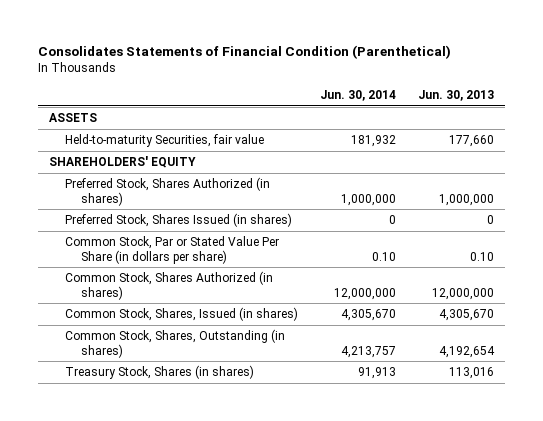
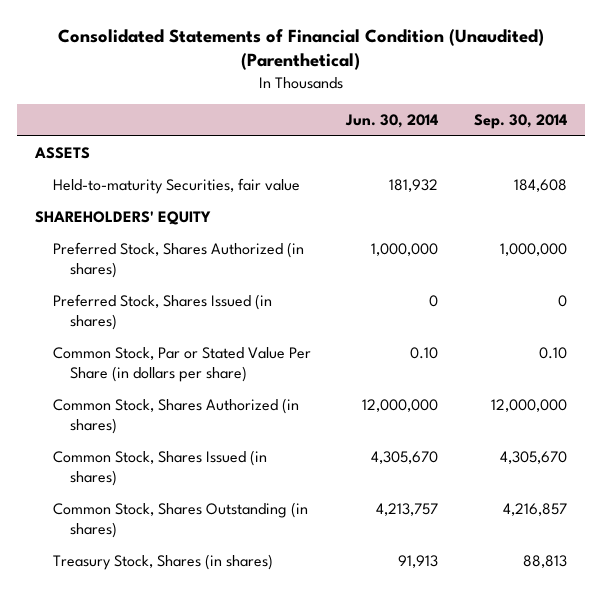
- Consolidates Statements of Financial Condition (Parenthetical)
+ Consolidated Statements of Financial Condition (Unaudited) (Parenthetical)
- | Jun. 30, 2014 | Jun. 30, 2013
+ | Jun. 30, 2014 | Sep. 30, 2014
- Common Stock, Shares, Issued (in shares) | 4,305,670 | 4,305,670
- Common Stock, Shares, Outstanding (in shares) | 4,213,757 | 4,192,654
+ Common Stock, Shares Issued (in shares) | 4,305,670 | 4,305,670
+ Common Stock, Shares Outstanding (in shares) | 4,213,757 | 4,216,857

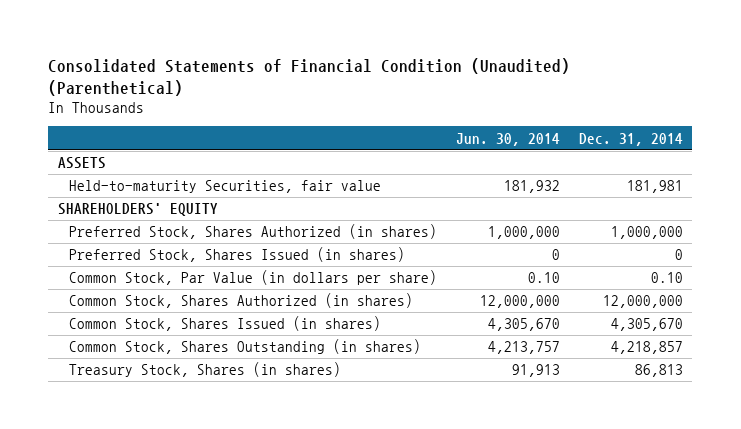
- | Jun. 30, 2014 | Sep. 30, 2014
+ | Jun. 30, 2014 | Dec. 31, 2014
- Common Stock, Par or Stated Value Per Share (in dollars per share) | 0.10 | 0.10
+ Common Stock, Par Value (in dollars per share) | 0.10 | 0.10

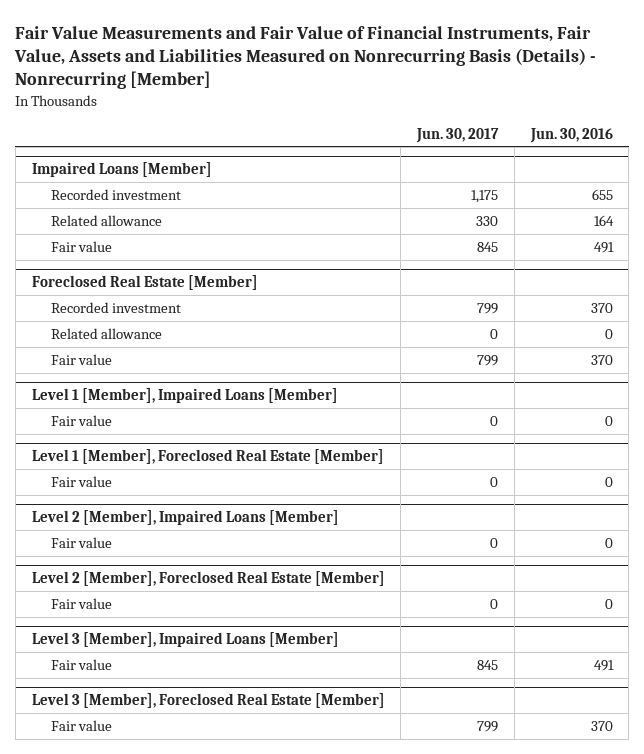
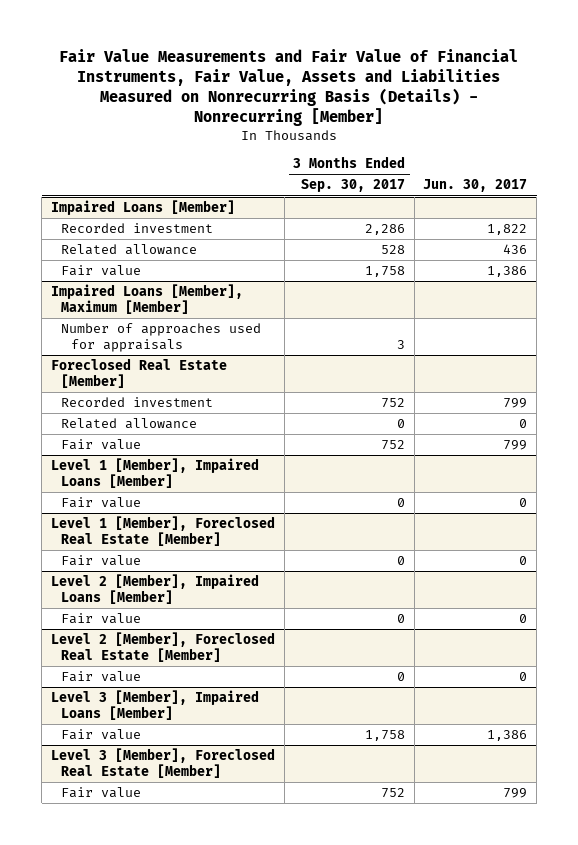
- | Jun. 30, 2017 | Jun. 30, 2016
+ | 3 Months Ended Sep. 30, 2017 | Jun. 30, 2017
@ Impaired Loans [Member]
- Recorded investment | 1,175 | 655
- Related allowance | 330 | 164
- Fair value | 845 | 491
+ Recorded investment | 2,286 | 1,822
+ Related allowance | 528 | 436
+ Fair value | 1,758 | 1,386
+ Impaired Loans [Member], Maximum [Member]
+ Number of approaches used for appraisals | 3 |
@ Level 3 [Member], Impaired Loans [Member]
- Fair value | 845 | 491
+ Fair value | 1,758 | 1,386

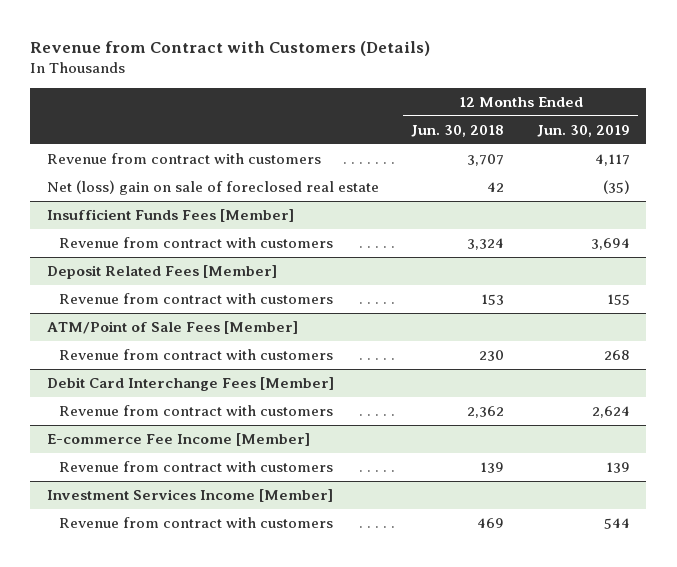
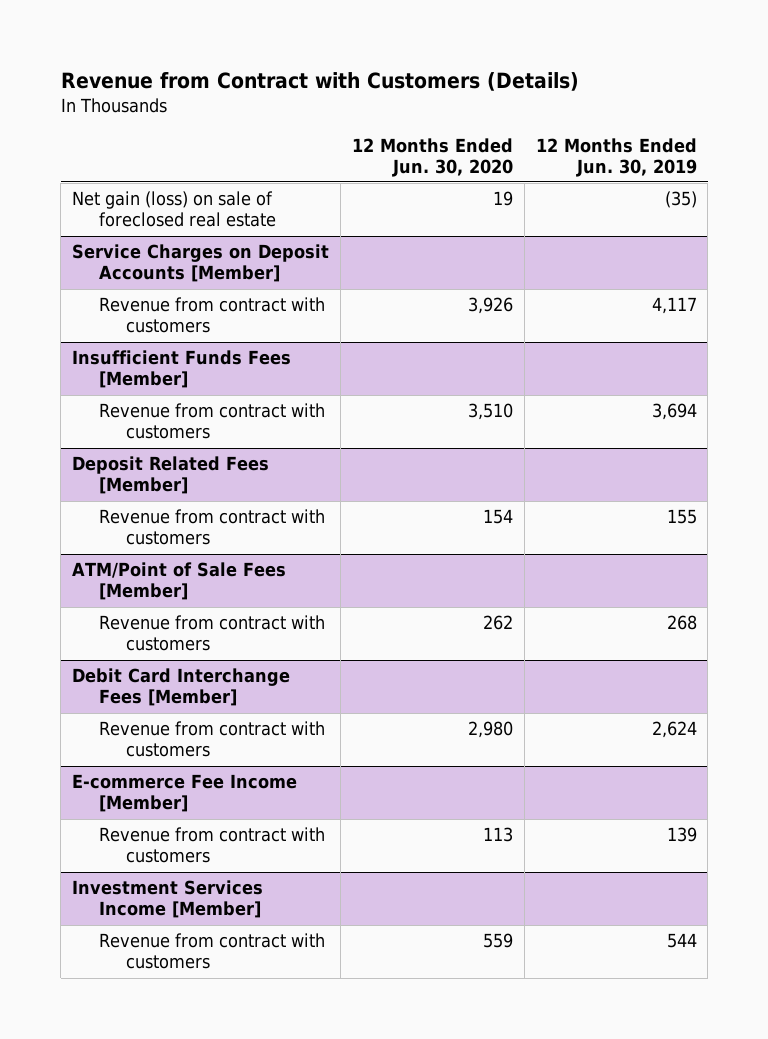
- | 12 Months Ended Jun. 30, 2018 | 12 Months Ended Jun. 30, 2019
+ | 12 Months Ended Jun. 30, 2020 | 12 Months Ended Jun. 30, 2019
+ Net gain (loss) on sale of foreclosed real estate | 19 | (35)
+ Service Charges on Deposit Accounts [Member]
- Net (loss) gain on sale of foreclosed real estate | 42 | (35)

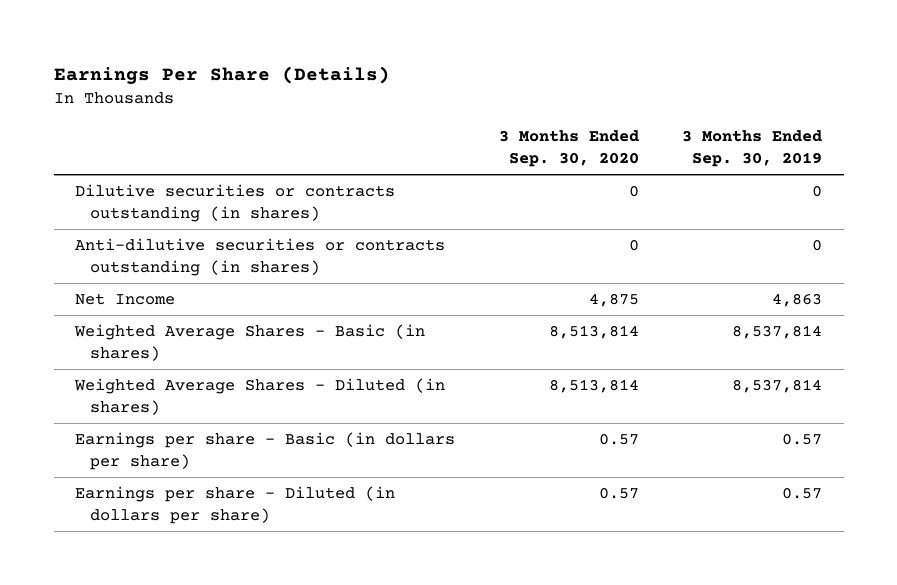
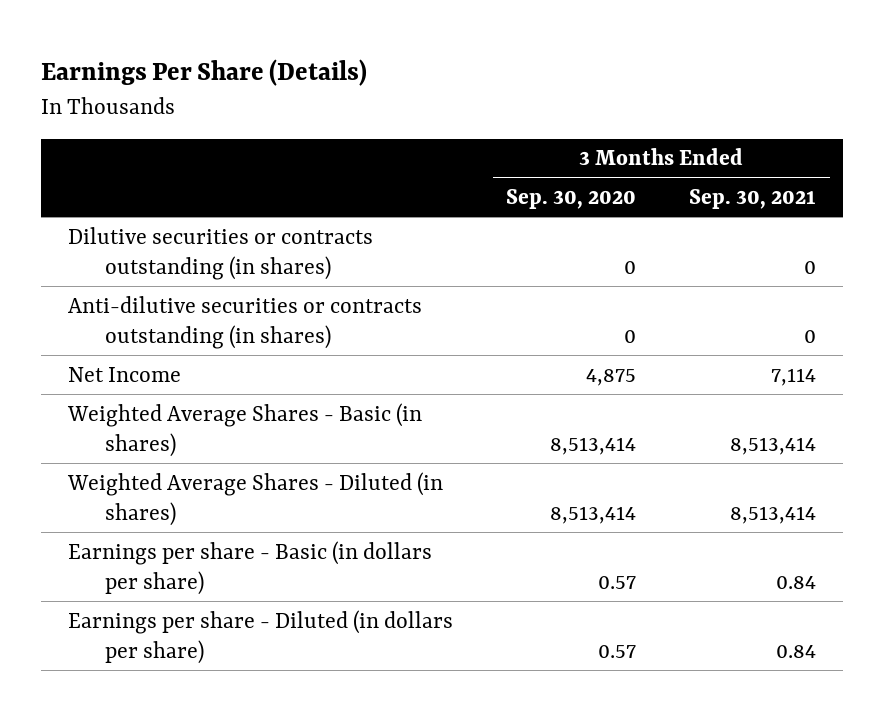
- | 3 Months Ended Sep. 30, 2020 | 3 Months Ended Sep. 30, 2019
+ | 3 Months Ended Sep. 30, 2020 | 3 Months Ended Sep. 30, 2021
- Weighted Average Shares - Basic (in shares) | 8,513,814 | 8,537,814
- Weighted Average Shares - Diluted (in shares) | 8,513,814 | 8,537,814
+ Weighted Average Shares - Basic (in shares) | 8,513,414 | 8,513,414
+ Weighted Average Shares - Diluted (in shares) | 8,513,414 | 8,513,414

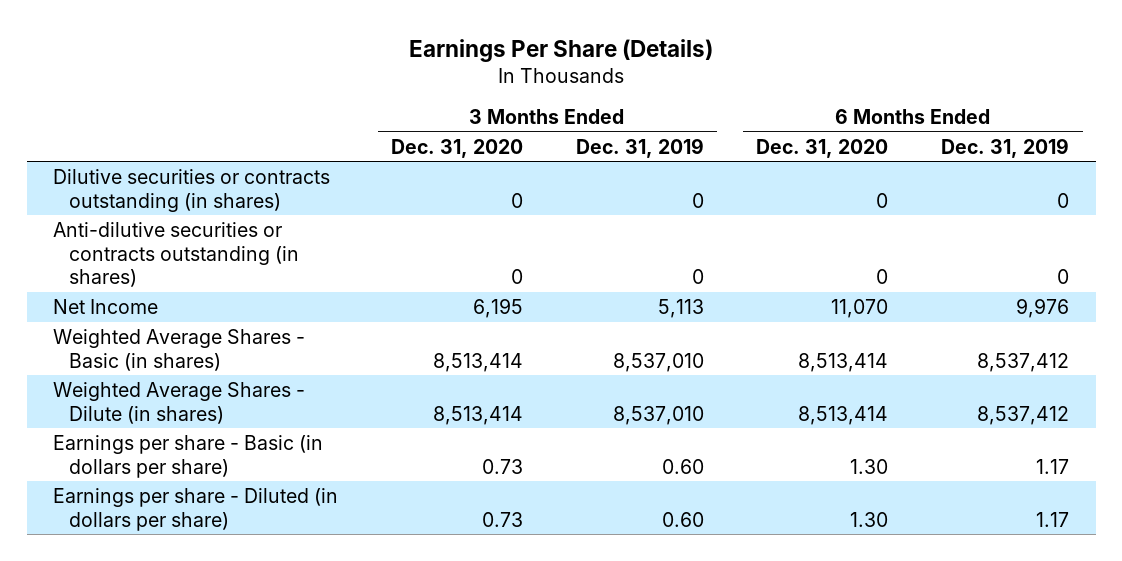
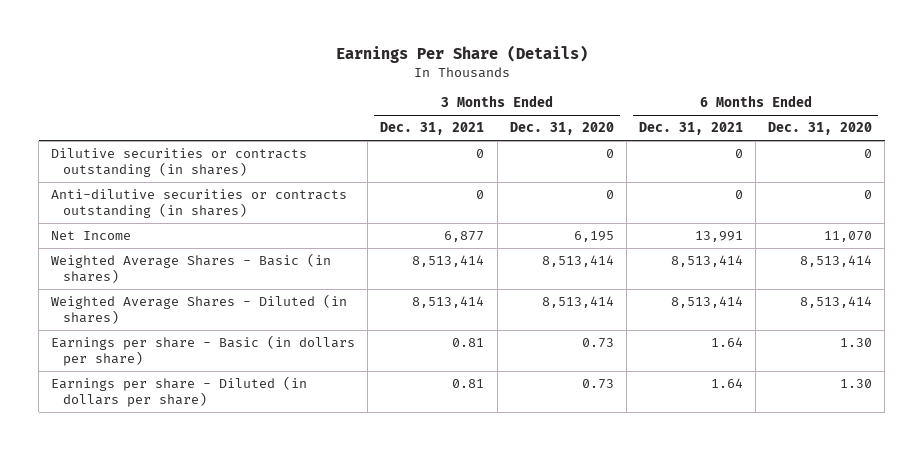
- | 3 Months Ended Dec. 31, 2020 | 3 Months Ended Dec. 31, 2019 | 6 Months Ended Dec. 31, 2020 | 6 Months Ended Dec. 31, 2019
+ | 3 Months Ended Dec. 31, 2021 | 3 Months Ended Dec. 31, 2020 | 6 Months Ended Dec. 31, 2021 | 6 Months Ended Dec. 31, 2020
- Weighted Average Shares - Dilute (in shares) | 8,513,414 | 8,537,010 | 8,513,414 | 8,537,412
+ Weighted Average Shares - Diluted (in shares) | 8,513,414 | 8,513,414 | 8,513,414 | 8,513,414

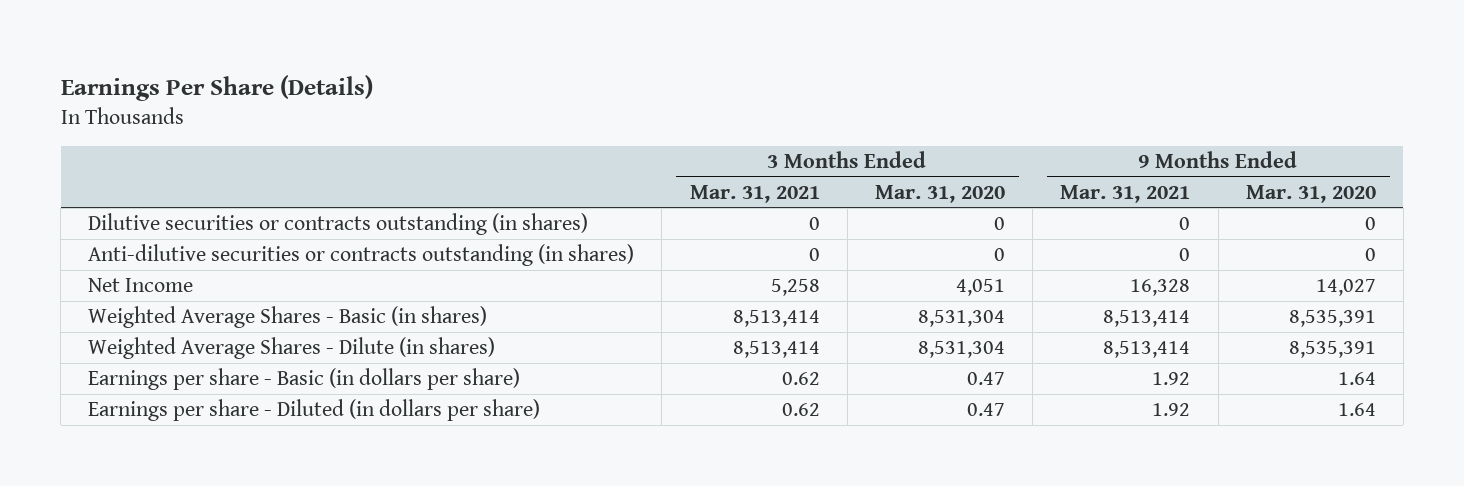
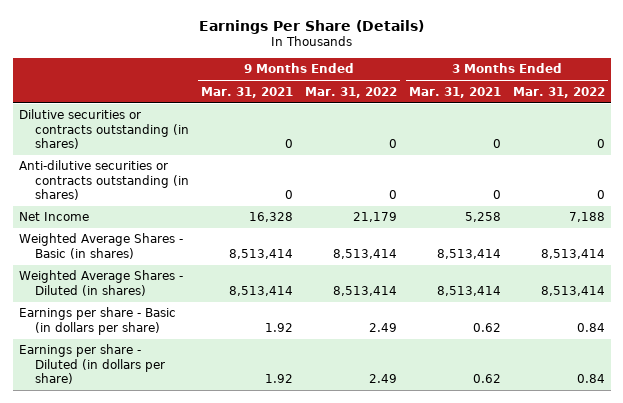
- | 3 Months Ended Mar. 31, 2021 | 3 Months Ended Mar. 31, 2020 | 9 Months Ended Mar. 31, 2021 | 9 Months Ended Mar. 31, 2020
+ | 9 Months Ended Mar. 31, 2021 | 9 Months Ended Mar. 31, 2022 | 3 Months Ended Mar. 31, 2021 | 3 Months Ended Mar. 31, 2022
- Weighted Average Shares - Dilute (in shares) | 8,513,414 | 8,531,304 | 8,513,414 | 8,535,391
+ Weighted Average Shares - Diluted (in shares) | 8,513,414 | 8,513,414 | 8,513,414 | 8,513,414

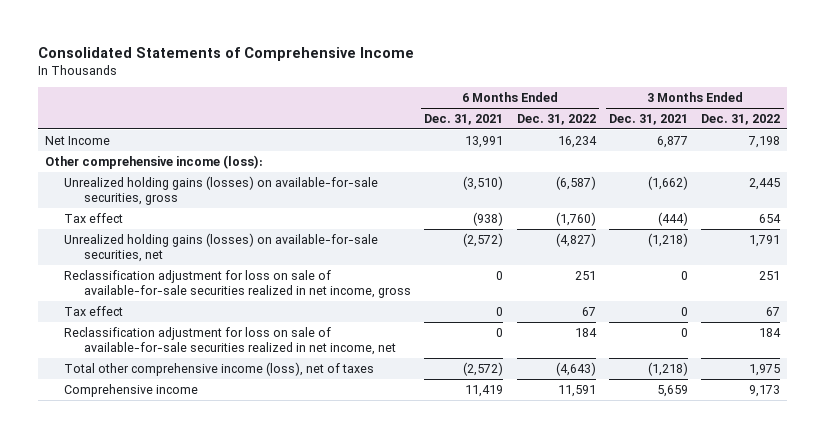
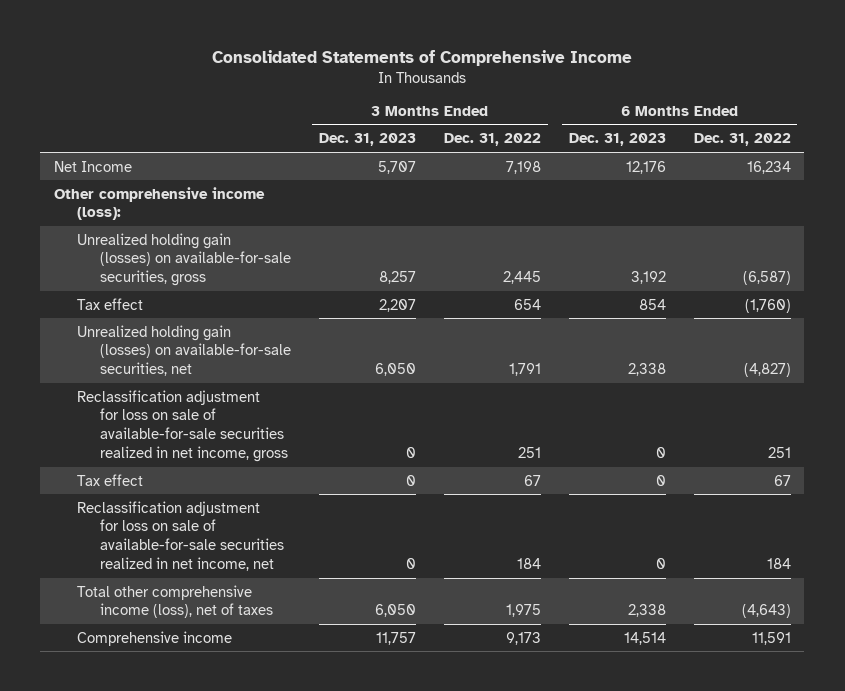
- | 6 Months Ended Dec. 31, 2021 | 6 Months Ended Dec. 31, 2022 | 3 Months Ended Dec. 31, 2021 | 3 Months Ended Dec. 31, 2022
+ | 3 Months Ended Dec. 31, 2023 | 3 Months Ended Dec. 31, 2022 | 6 Months Ended Dec. 31, 2023 | 6 Months Ended Dec. 31, 2022
- Unrealized holding gains (losses) on available-for-sale securities, gross | (3,510) | (6,587) | (1,662) | 2,445
+ Unrealized holding gain (losses) on available-for-sale securities, gross | 8,257 | 2,445 | 3,192 | (6,587)
- Unrealized holding gains (losses) on available-for-sale securities, net | (2,572) | (4,827) | (1,218) | 1,791
+ Unrealized holding gain (losses) on available-for-sale securities, net | 6,050 | 1,791 | 2,338 | (4,827)

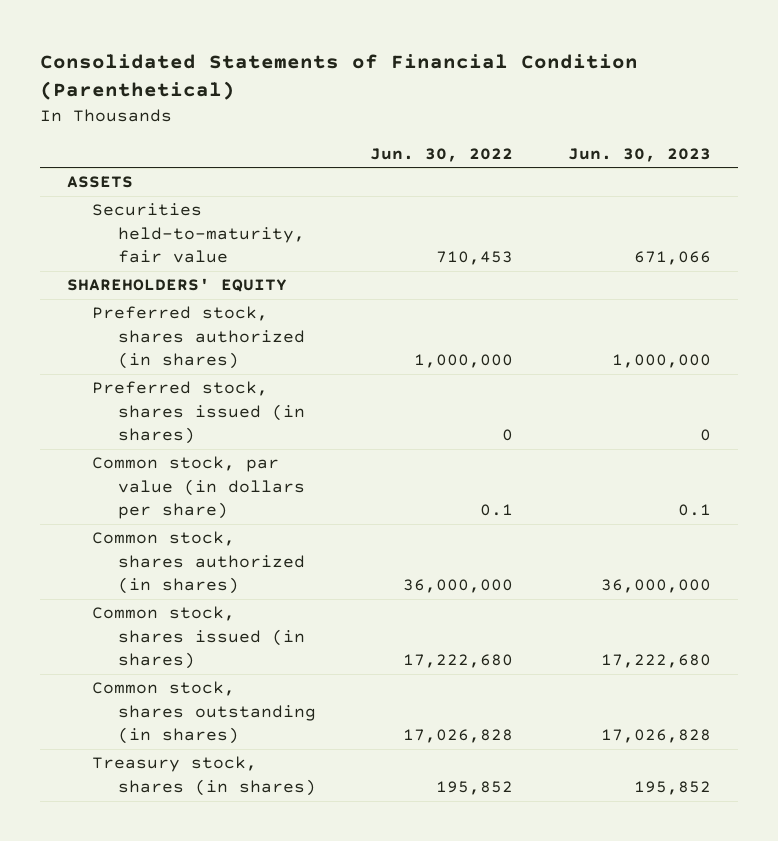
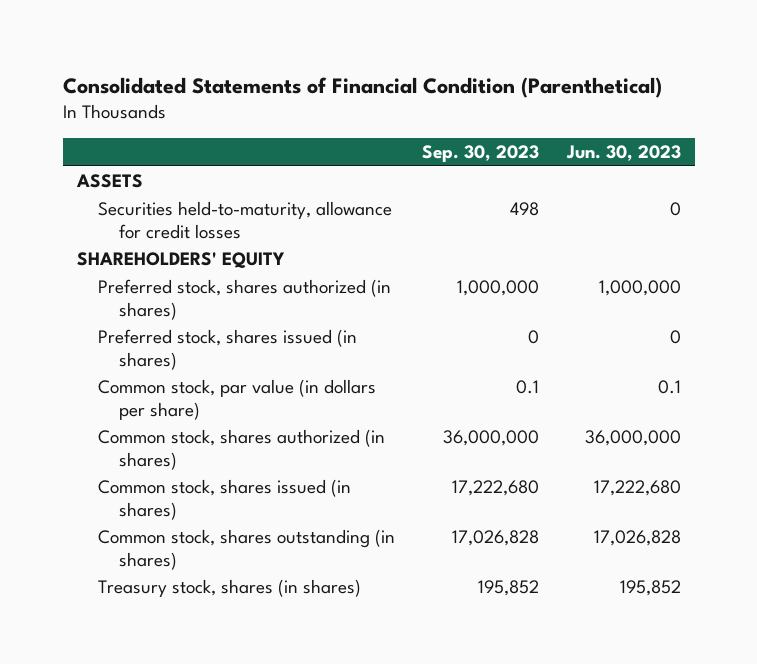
- | Jun. 30, 2022 | Jun. 30, 2023
+ | Sep. 30, 2023 | Jun. 30, 2023
- Securities held-to-maturity, fair value | 710,453 | 671,066
+ Securities held-to-maturity, allowance for credit losses | 498 | 0

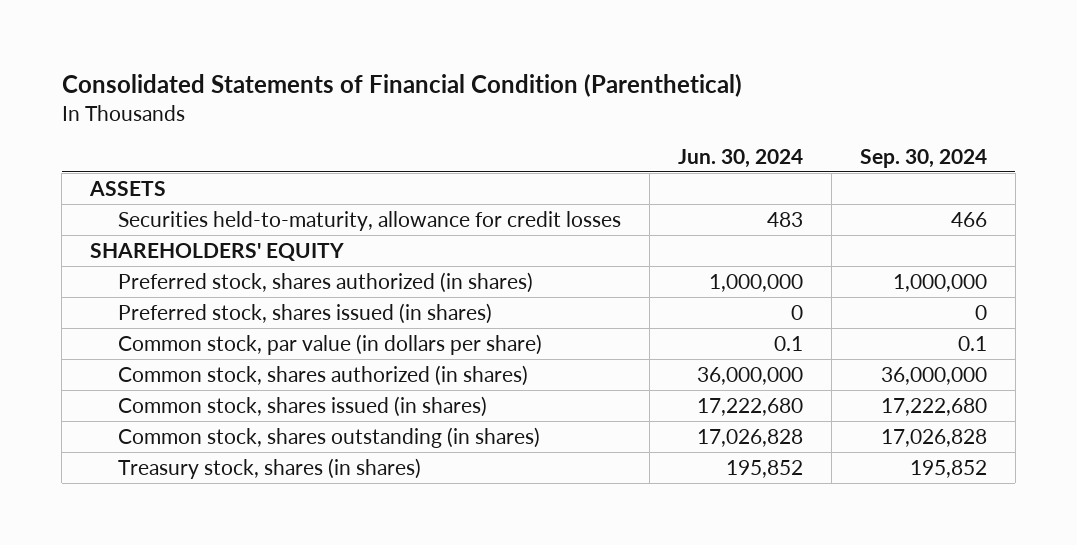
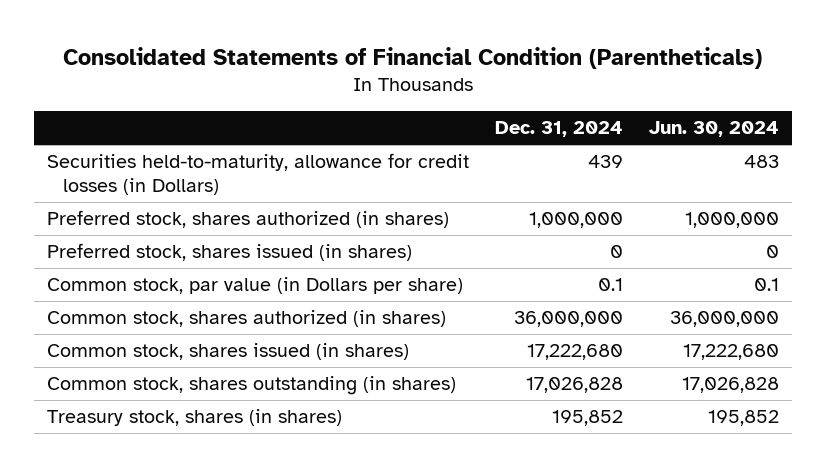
- Consolidated Statements of Financial Condition (Parenthetical)
+ Consolidated Statements of Financial Condition (Parentheticals)
- | Jun. 30, 2024 | Sep. 30, 2024
+ | Dec. 31, 2024 | Jun. 30, 2024
- ASSETS
- Securities held-to-maturity, allowance for credit losses | 483 | 466
- SHAREHOLDERS' EQUITY
+ Securities held-to-maturity, allowance for credit losses (in Dollars) | 439 | 483
- Common stock, par value (in dollars per share) | 0.1 | 0.1
+ Common stock, par value (in Dollars per share) | 0.1 | 0.1

